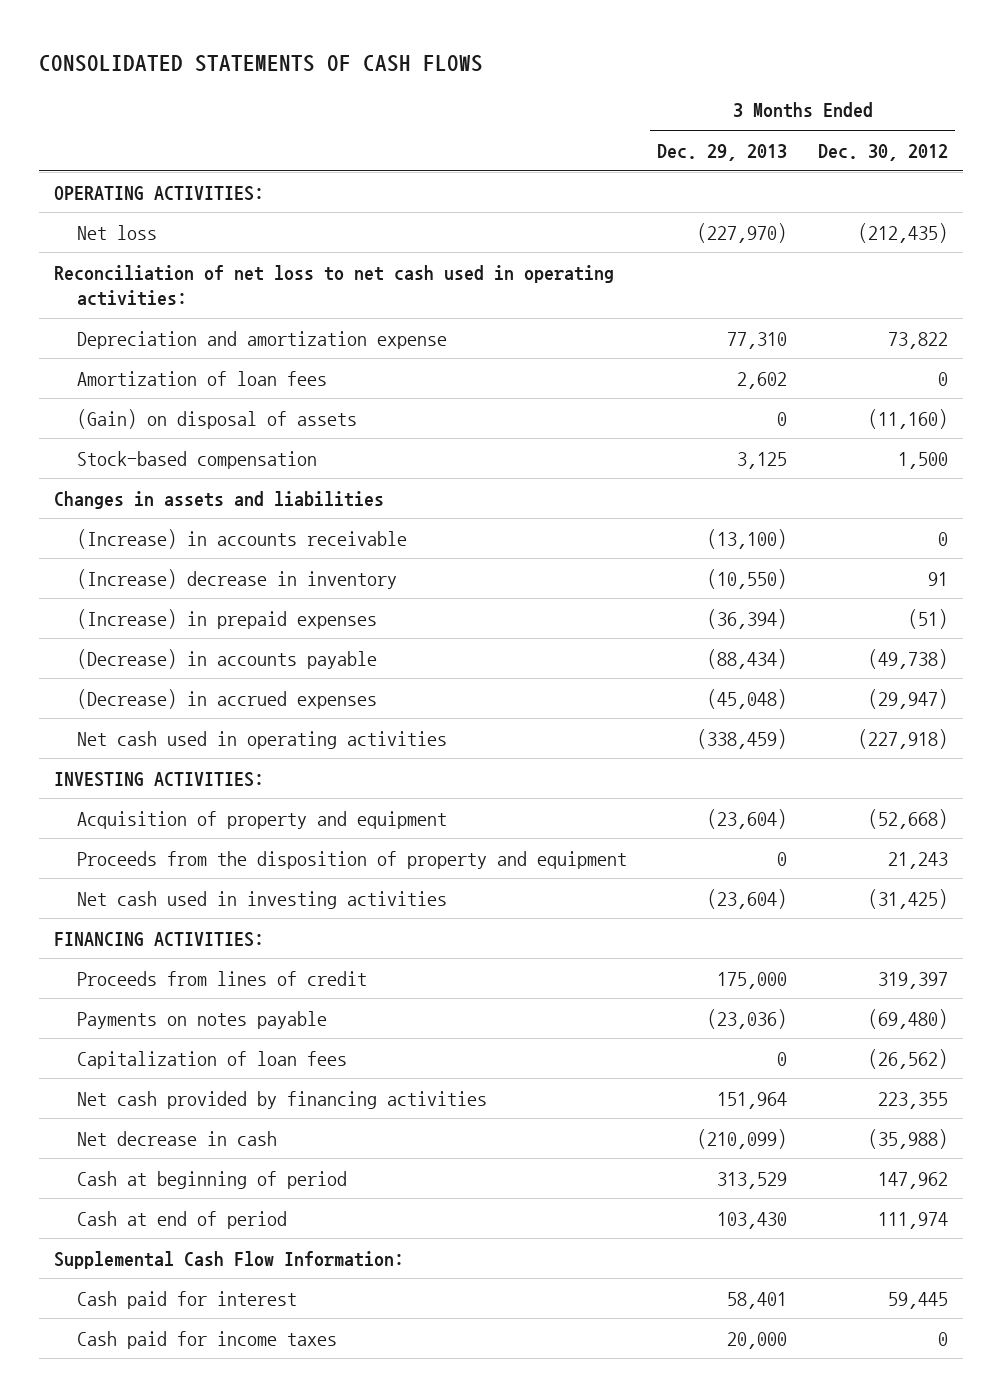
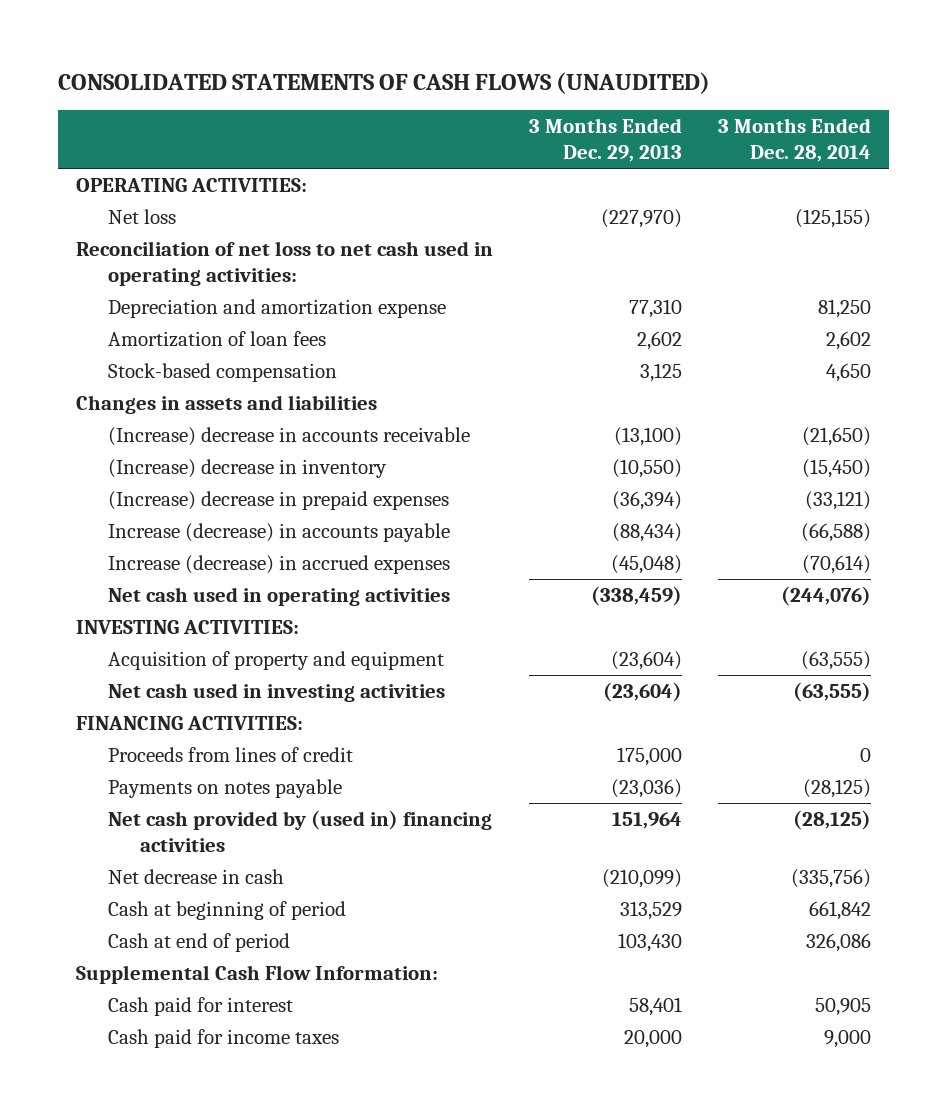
- CONSOLIDATED STATEMENTS OF CASH FLOWS
+ CONSOLIDATED STATEMENTS OF CASH FLOWS (UNAUDITED)
- | 3 Months Ended Dec. 29, 2013 | 3 Months Ended Dec. 30, 2012
+ | 3 Months Ended Dec. 29, 2013 | 3 Months Ended Dec. 28, 2014
- (Gain) on disposal of assets | 0 | (11,160)
- (Increase) in accounts receivable | (13,100) | 0
+ (Increase) decrease in accounts receivable | (13,100) | (21,650)
- (Increase) in prepaid expenses | (36,394) | (51)
- (Decrease) in accounts payable | (88,434) | (49,738)
- (Decrease) in accrued expenses | (45,048) | (29,947)
+ (Increase) decrease in prepaid expenses | (36,394) | (33,121)
+ Increase (decrease) in accounts payable | (88,434) | (66,588)
+ Increase (decrease) in accrued expenses | (45,048) | (70,614)
- Proceeds from the disposition of property and equipment | 0 | 21,243
- Capitalization of loan fees | 0 | (26,562)
- Net cash provided by financing activities | 151,964 | 223,355
+ Net cash provided by (used in) financing activities | 151,964 | (28,125)

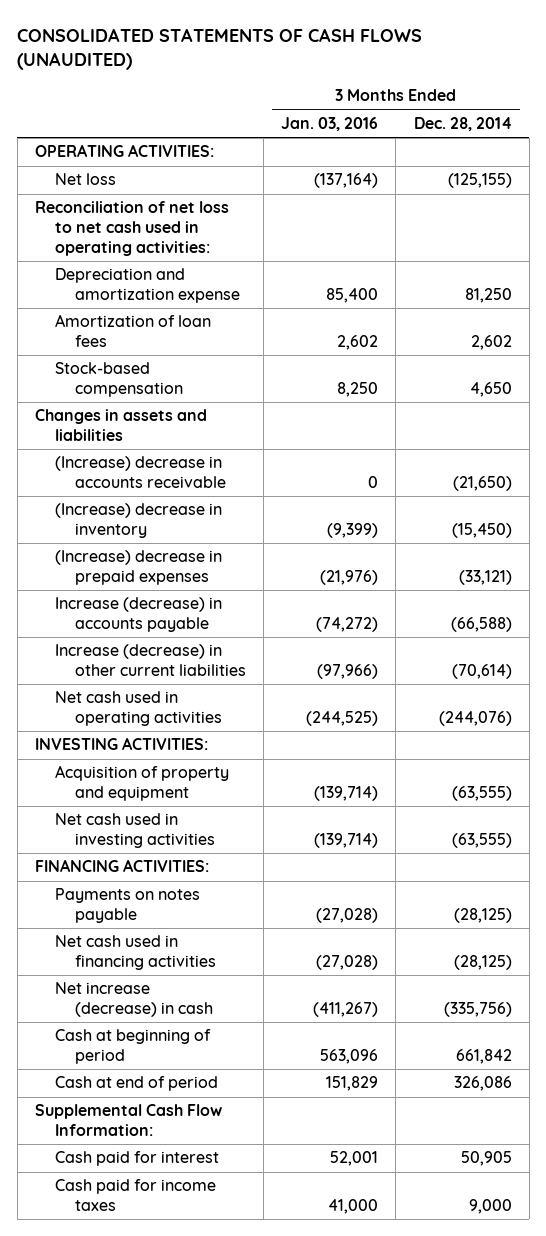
- | 3 Months Ended Dec. 29, 2013 | 3 Months Ended Dec. 28, 2014
+ | 3 Months Ended Jan. 03, 2016 | 3 Months Ended Dec. 28, 2014
- Increase (decrease) in accrued expenses | (45,048) | (70,614)
+ Increase (decrease) in other current liabilities | (97,966) | (70,614)
- Proceeds from lines of credit | 175,000 | 0
- Net cash provided by (used in) financing activities | 151,964 | (28,125)
- Net decrease in cash | (210,099) | (335,756)
+ Net cash used in financing activities | (27,028) | (28,125)
+ Net increase (decrease) in cash | (411,267) | (335,756)

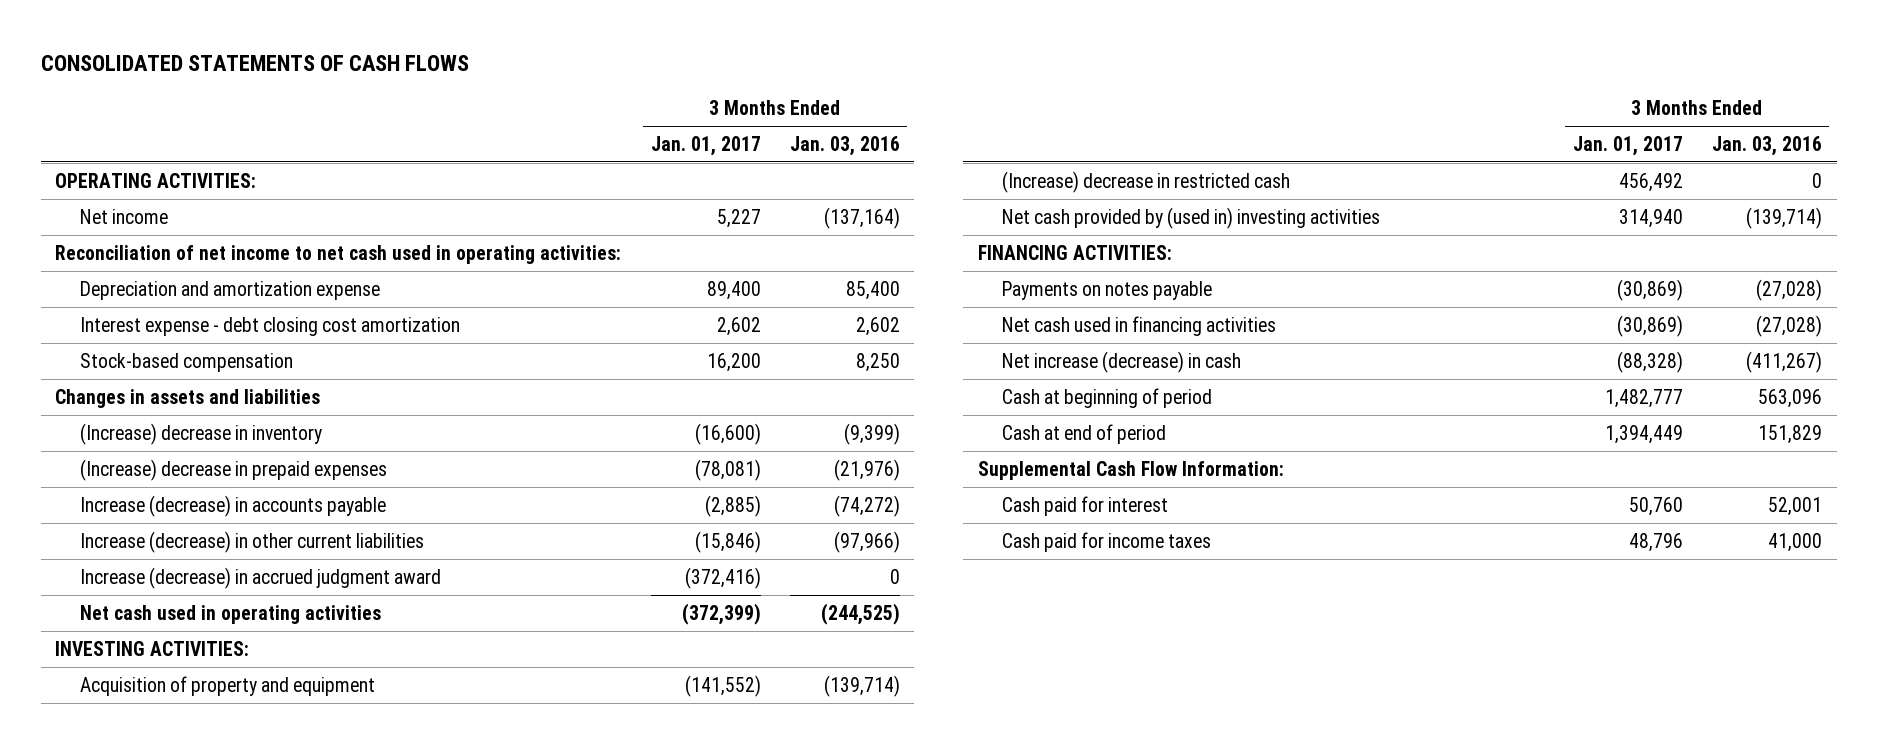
- CONSOLIDATED STATEMENTS OF CASH FLOWS (UNAUDITED)
+ CONSOLIDATED STATEMENTS OF CASH FLOWS
- | 3 Months Ended Jan. 03, 2016 | 3 Months Ended Dec. 28, 2014
+ | 3 Months Ended Jan. 01, 2017 | 3 Months Ended Jan. 03, 2016
- Net loss | (137,164) | (125,155)
- Reconciliation of net loss to net cash used in operating activities:
+ Net income | 5,227 | (137,164)
+ Reconciliation of net income to net cash used in operating activities:
- Amortization of loan fees | 2,602 | 2,602
+ Interest expense - debt closing cost amortization | 2,602 | 2,602
- (Increase) decrease in accounts receivable | 0 | (21,650)
+ Increase (decrease) in accrued judgment award | (372,416) | 0
- Net cash used in investing activities | (139,714) | (63,555)
+ (Increase) decrease in restricted cash | 456,492 | 0
+ Net cash provided by (used in) investing activities | 314,940 | (139,714)

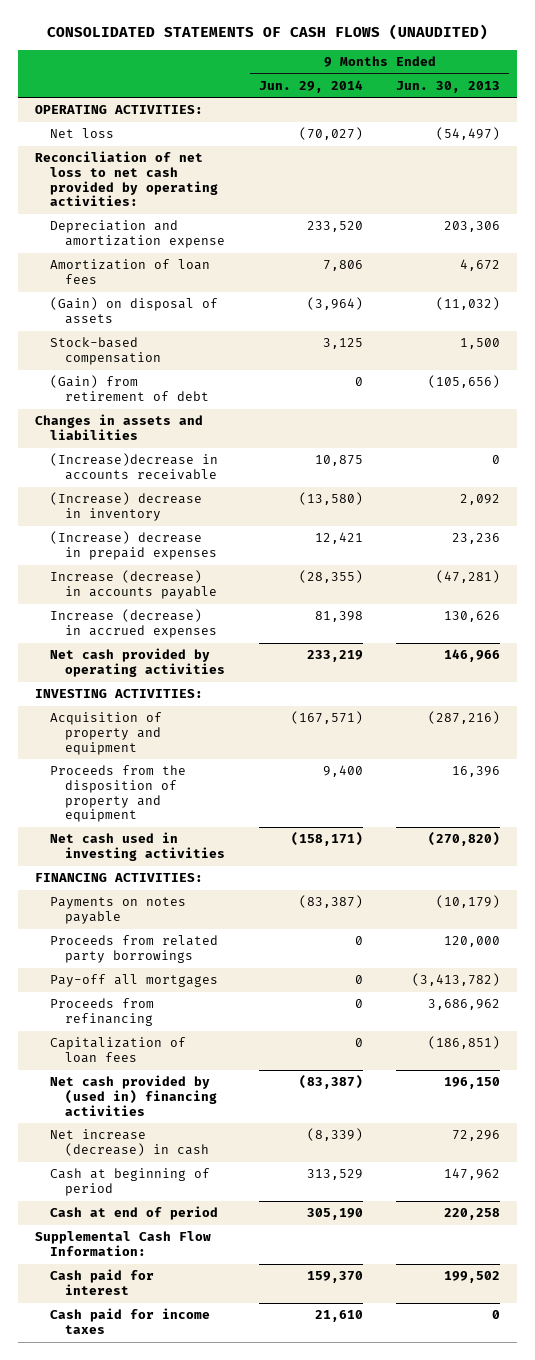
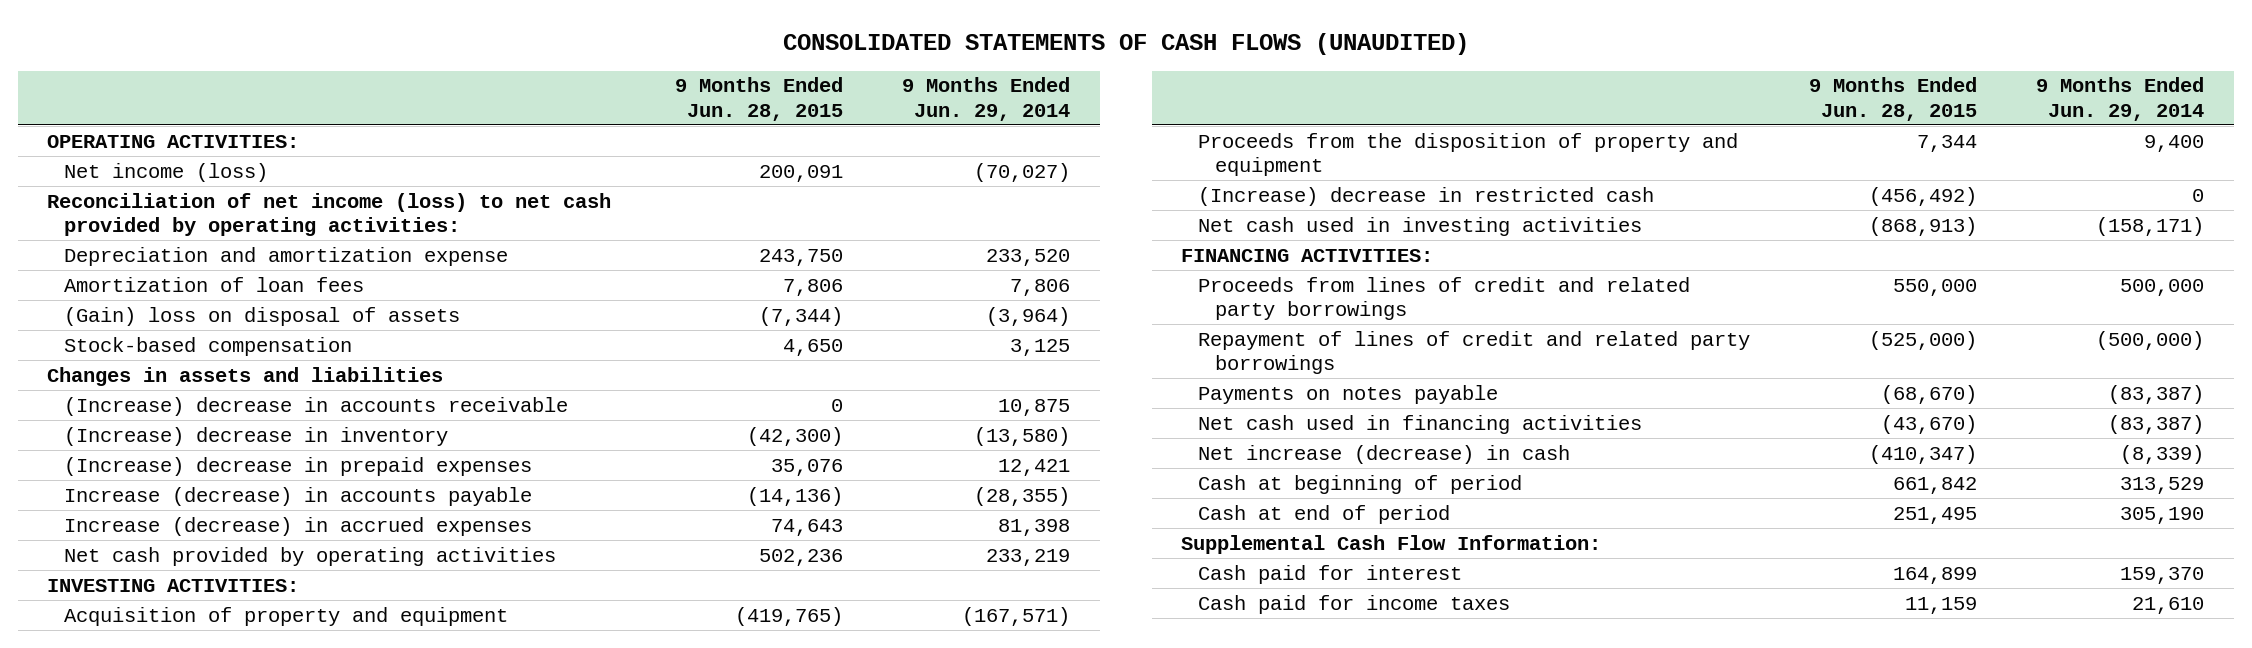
- | 9 Months Ended Jun. 29, 2014 | 9 Months Ended Jun. 30, 2013
+ | 9 Months Ended Jun. 28, 2015 | 9 Months Ended Jun. 29, 2014
- Net loss | (70,027) | (54,497)
- Reconciliation of net loss to net cash provided by operating activities:
+ Net income (loss) | 200,091 | (70,027)
+ Reconciliation of net income (loss) to net cash provided by operating activities:
- (Gain) on disposal of assets | (3,964) | (11,032)
+ (Gain) loss on disposal of assets | (7,344) | (3,964)
- (Gain) from retirement of debt | 0 | (105,656)
- (Increase)decrease in accounts receivable | 10,875 | 0
+ (Increase) decrease in accounts receivable | 0 | 10,875
+ (Increase) decrease in restricted cash | (456,492) | 0
+ Proceeds from lines of credit and related party borrowings | 550,000 | 500,000
+ Repayment of lines of credit and related party borrowings | (525,000) | (500,000)
- Proceeds from related party borrowings | 0 | 120,000
- Pay-off all mortgages | 0 | (3,413,782)
- Proceeds from refinancing | 0 | 3,686,962
- Capitalization of loan fees | 0 | (186,851)
- Net cash provided by (used in) financing activities | (83,387) | 196,150
+ Net cash used in financing activities | (43,670) | (83,387)

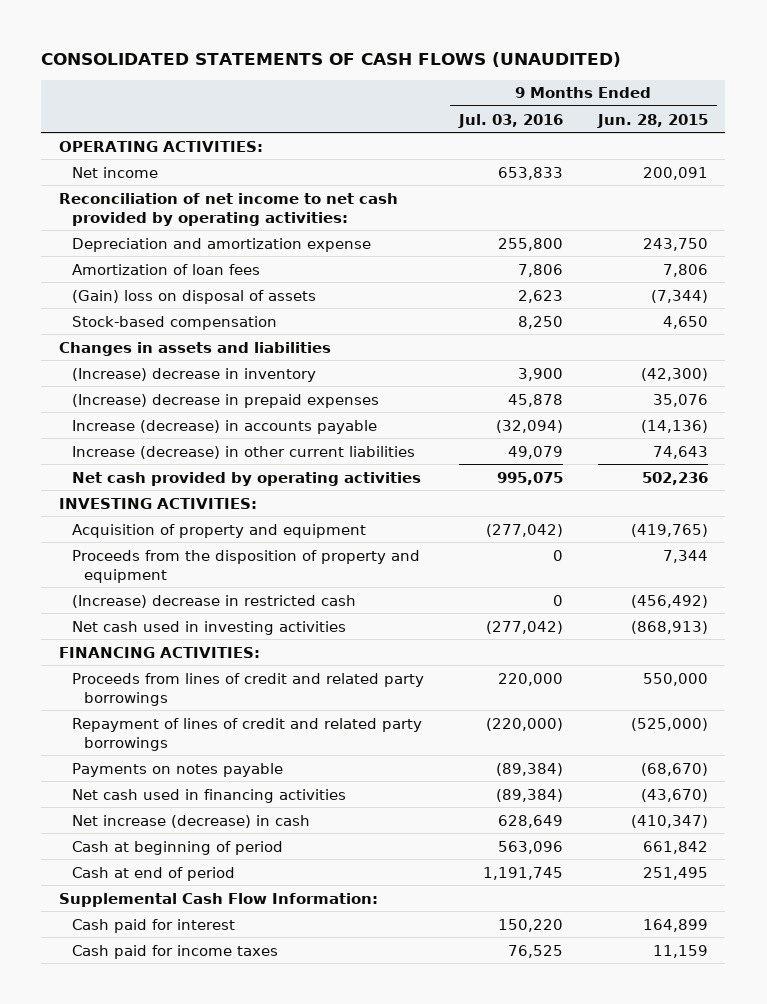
- | 9 Months Ended Jun. 28, 2015 | 9 Months Ended Jun. 29, 2014
+ | 9 Months Ended Jul. 03, 2016 | 9 Months Ended Jun. 28, 2015
- Net income (loss) | 200,091 | (70,027)
- Reconciliation of net income (loss) to net cash provided by operating activities:
+ Net income | 653,833 | 200,091
+ Reconciliation of net income to net cash provided by operating activities:
- (Increase) decrease in accounts receivable | 0 | 10,875
- Increase (decrease) in accrued expenses | 74,643 | 81,398
+ Increase (decrease) in other current liabilities | 49,079 | 74,643

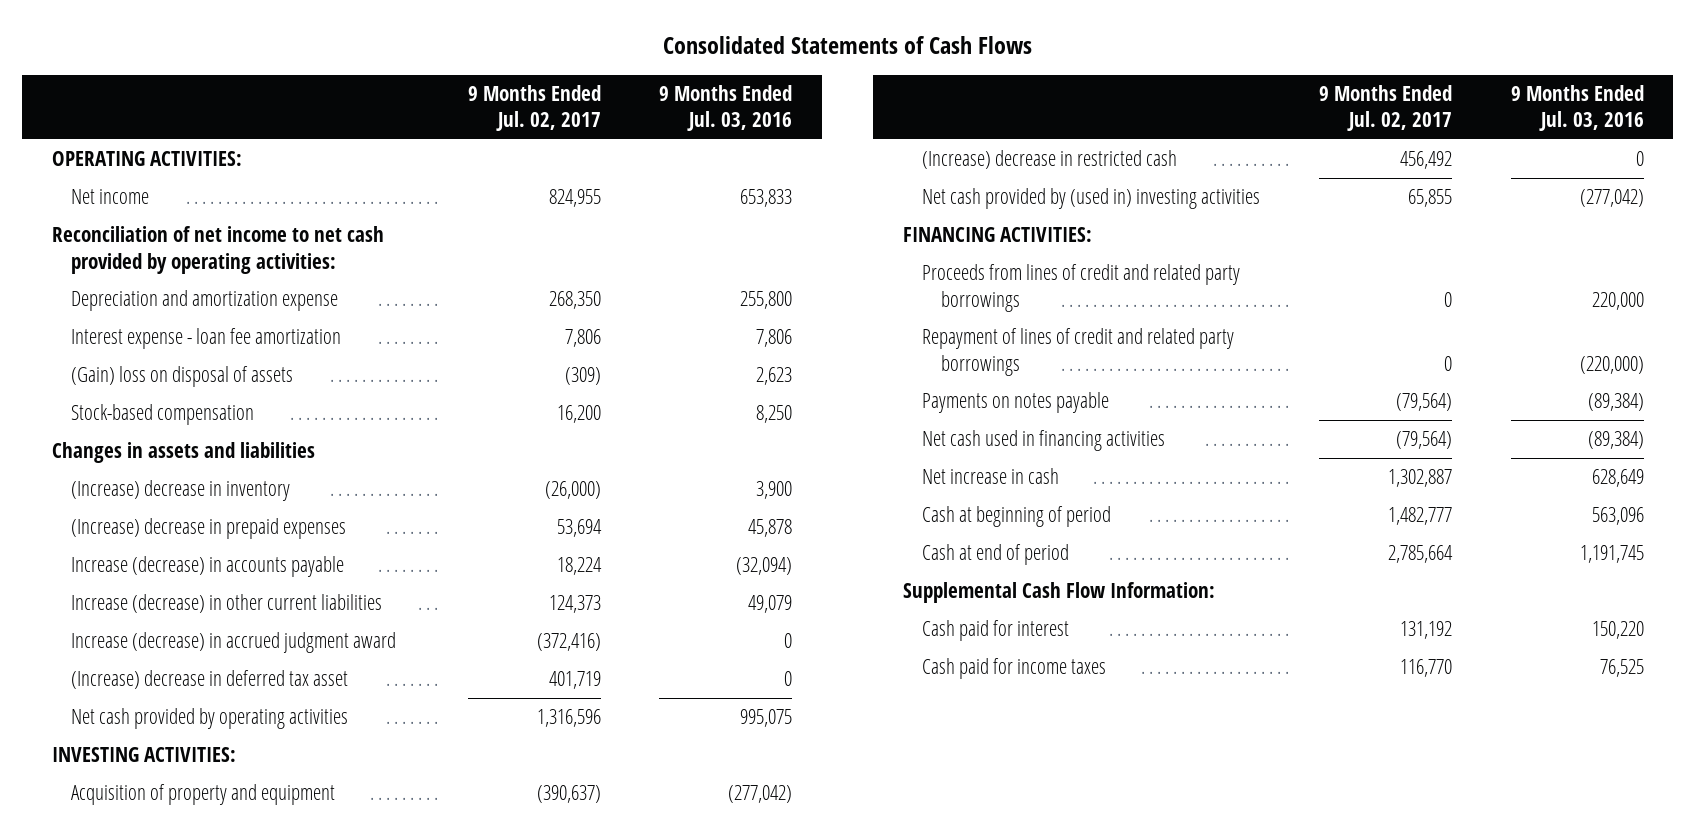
- CONSOLIDATED STATEMENTS OF CASH FLOWS (UNAUDITED)
+ Consolidated Statements of Cash Flows
- | 9 Months Ended Jul. 03, 2016 | 9 Months Ended Jun. 28, 2015
+ | 9 Months Ended Jul. 02, 2017 | 9 Months Ended Jul. 03, 2016
- Amortization of loan fees | 7,806 | 7,806
+ Interest expense - loan fee amortization | 7,806 | 7,806
+ Increase (decrease) in accrued judgment award | (372,416) | 0
+ (Increase) decrease in deferred tax asset | 401,719 | 0
- Proceeds from the disposition of property and equipment | 0 | 7,344
- Net cash used in investing activities | (277,042) | (868,913)
+ Net cash provided by (used in) investing activities | 65,855 | (277,042)
- Net increase (decrease) in cash | 628,649 | (410,347)
+ Net increase in cash | 1,302,887 | 628,649

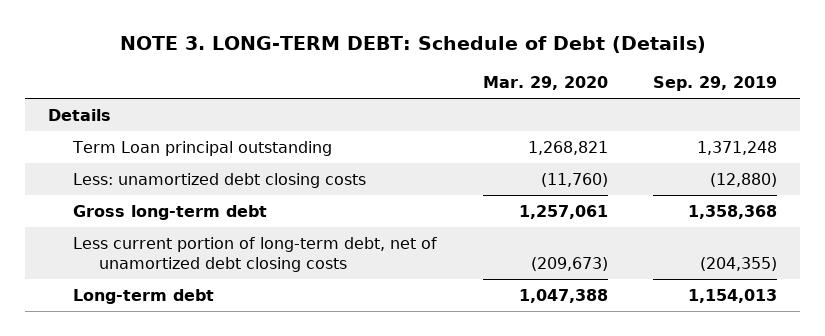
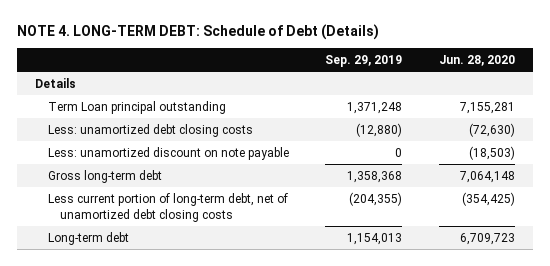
- NOTE 3. LONG-TERM DEBT: Schedule of Debt (Details)
+ NOTE 4. LONG-TERM DEBT: Schedule of Debt (Details)
- | Mar. 29, 2020 | Sep. 29, 2019
+ | Sep. 29, 2019 | Jun. 28, 2020
+ Less: unamortized discount on note payable | 0 | (18,503)

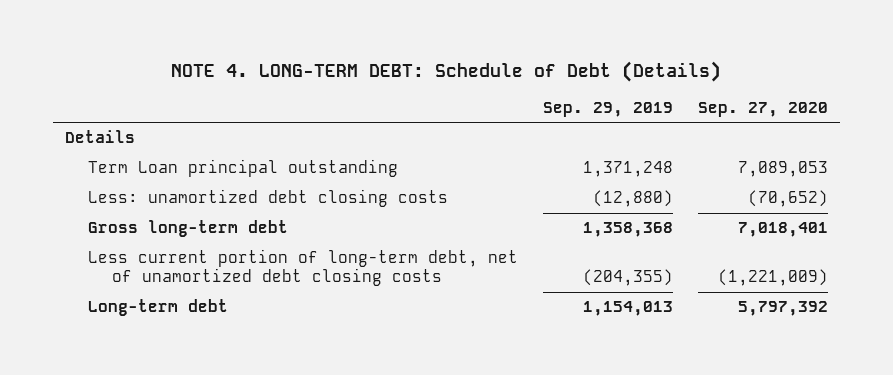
- | Sep. 29, 2019 | Jun. 28, 2020
+ | Sep. 29, 2019 | Sep. 27, 2020
- Less: unamortized discount on note payable | 0 | (18,503)

